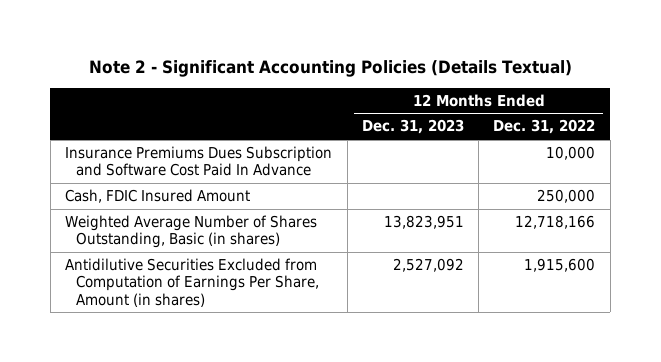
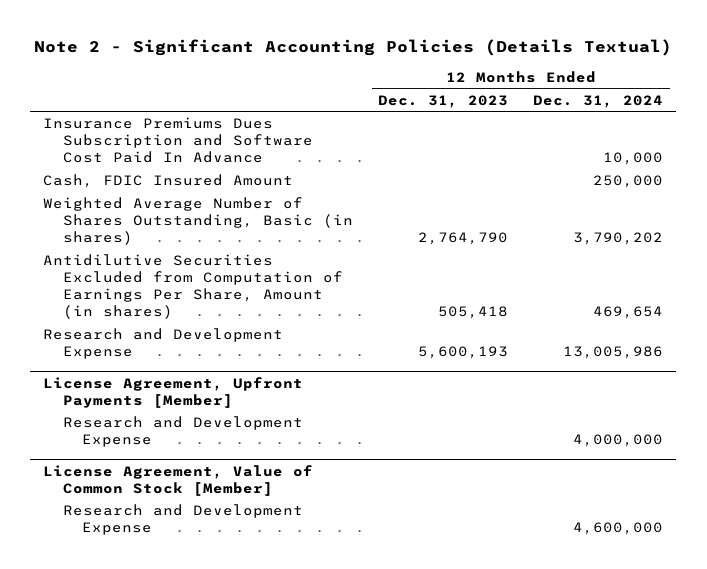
- | 12 Months Ended Dec. 31, 2023 | 12 Months Ended Dec. 31, 2022
+ | 12 Months Ended Dec. 31, 2023 | 12 Months Ended Dec. 31, 2024
- Weighted Average Number of Shares Outstanding, Basic (in shares) | 13,823,951 | 12,718,166
- Antidilutive Securities Excluded from Computation of Earnings Per Share, Amount (in shares) | 2,527,092 | 1,915,600
+ Weighted Average Number of Shares Outstanding, Basic (in shares) | 2,764,790 | 3,790,202
+ Antidilutive Securities Excluded from Computation of Earnings Per Share, Amount (in shares) | 505,418 | 469,654
+ Research and Development Expense | 5,600,193 | 13,005,986
+ License Agreement, Upfront Payments [Member]
+ Research and Development Expense | | 4,000,000
+ License Agreement, Value of Common Stock [Member]
+ Research and Development Expense | | 4,600,000

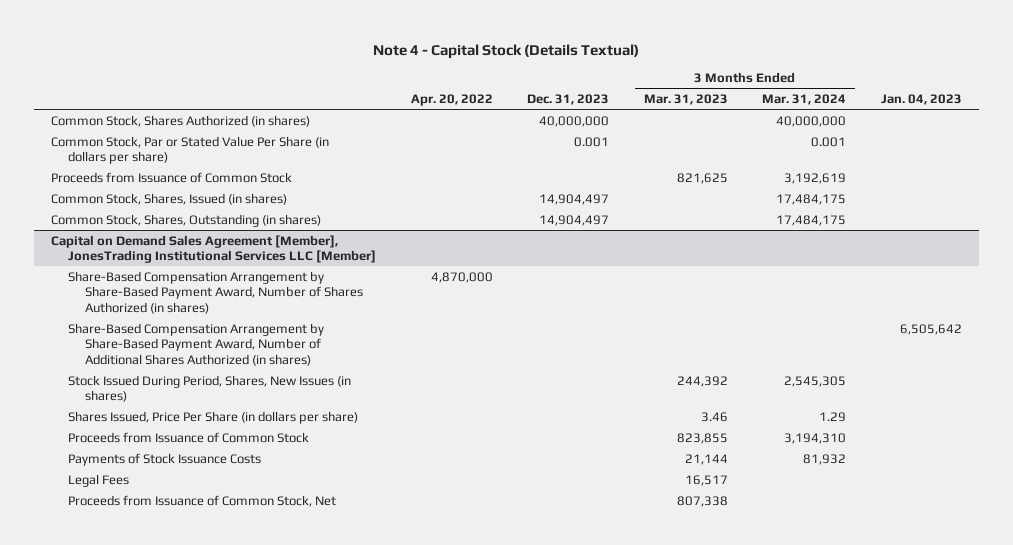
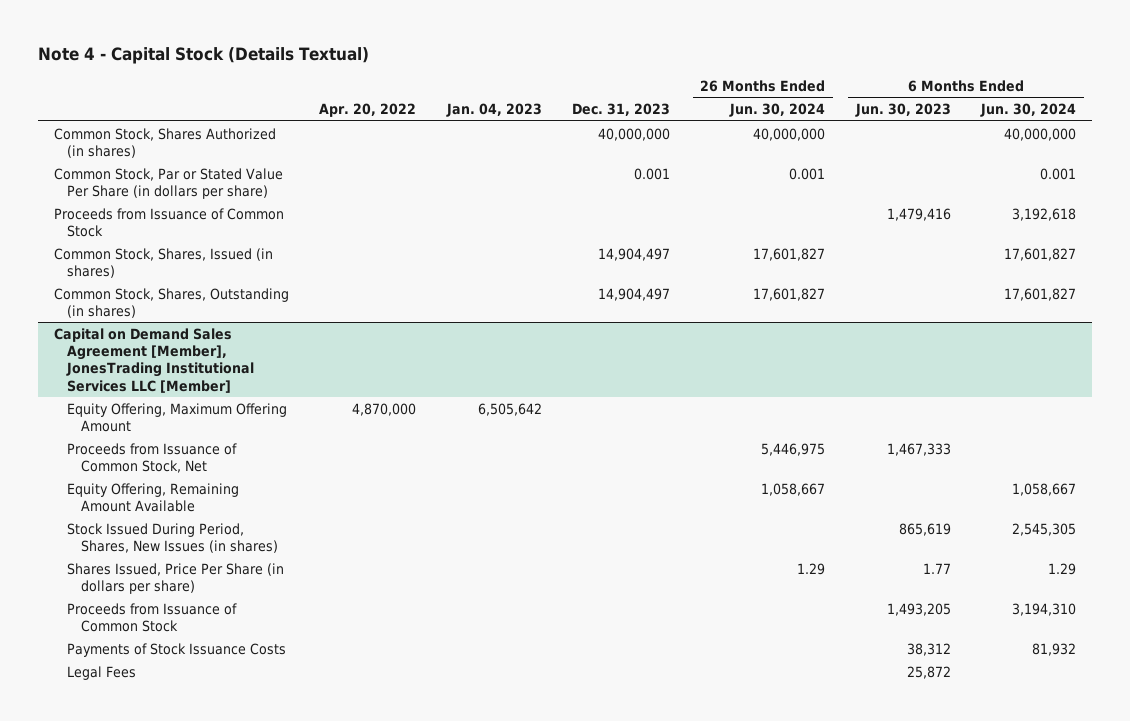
- | Apr. 20, 2022 | Dec. 31, 2023 | 3 Months Ended Mar. 31, 2023 | 3 Months Ended Mar. 31, 2024 | Jan. 04, 2023
+ | Apr. 20, 2022 | Jan. 04, 2023 | Dec. 31, 2023 | 26 Months Ended Jun. 30, 2024 | 6 Months Ended Jun. 30, 2023 | 6 Months Ended Jun. 30, 2024
@ Capital on Demand Sales Agreement [Member], JonesTrading Institutional Services LLC [Member]
- Share-Based Compensation Arrangement by Share-Based Payment Award, Number of Shares Authorized (in shares) | 4,870,000 | | | |
- Share-Based Compensation Arrangement by Share-Based Payment Award, Number of Additional Shares Authorized (in shares) | | | | | 6,505,642
+ Equity Offering, Maximum Offering Amount | 4,870,000 | 6,505,642 | | | |
moved up: Proceeds from Issuance of Common Stock, Net | | | | 5,446,975 | 1,467,333 |
+ Equity Offering, Remaining Amount Available | | | | 1,058,667 | | 1,058,667

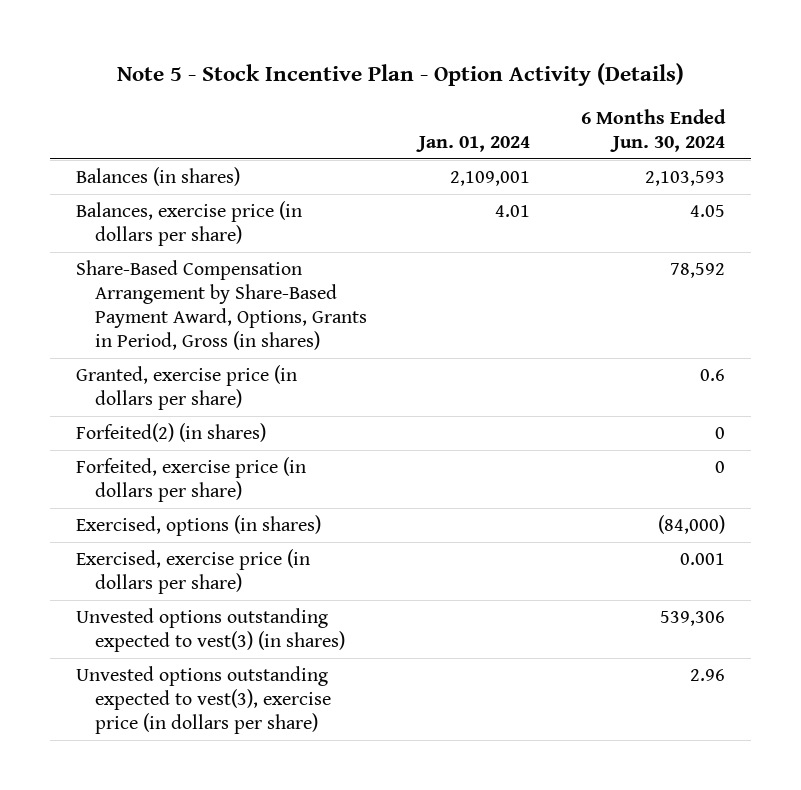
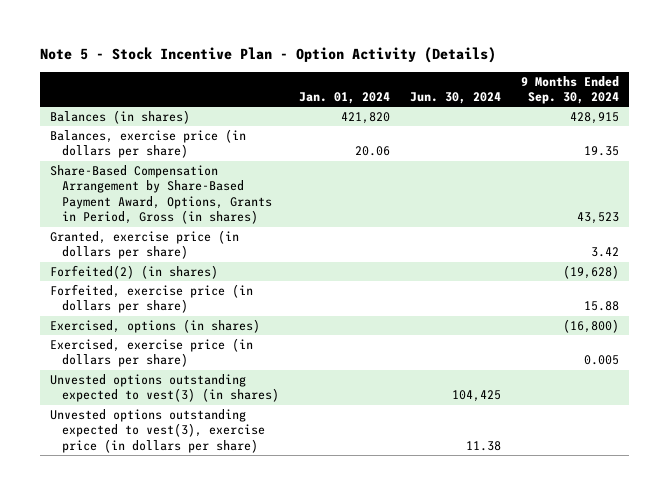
- | Jan. 01, 2024 | 6 Months Ended Jun. 30, 2024
+ | Jan. 01, 2024 | Jun. 30, 2024 | 9 Months Ended Sep. 30, 2024
- Balances (in shares) | 2,109,001 | 2,103,593
- Balances, exercise price (in dollars per share) | 4.01 | 4.05
+ Balances (in shares) | 421,820 | | 428,915
+ Balances, exercise price (in dollars per share) | 20.06 | | 19.35

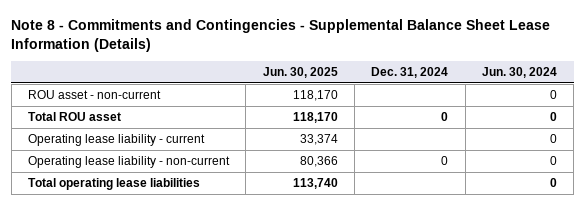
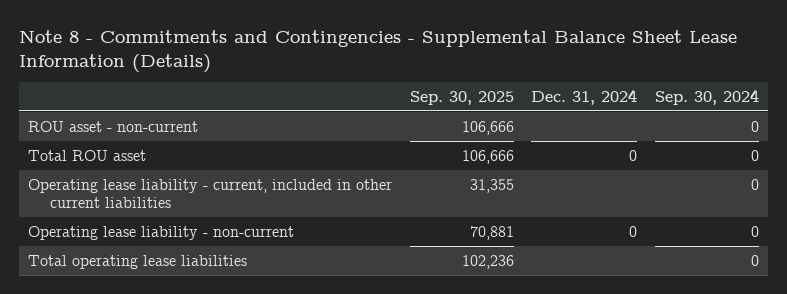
- | Jun. 30, 2025 | Dec. 31, 2024 | Jun. 30, 2024
+ | Sep. 30, 2025 | Dec. 31, 2024 | Sep. 30, 2024
- Operating lease liability - current | 33,374 | | 0
+ Operating lease liability - current, included in other current liabilities | 31,355 | | 0

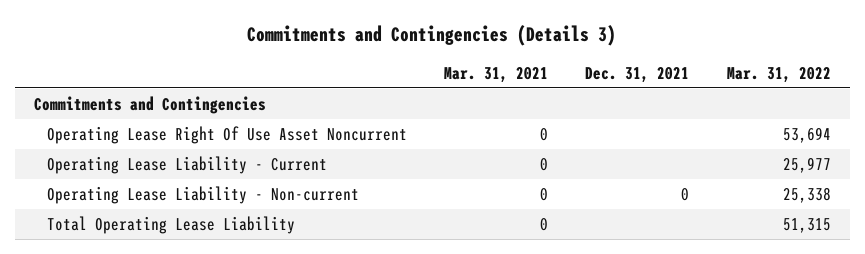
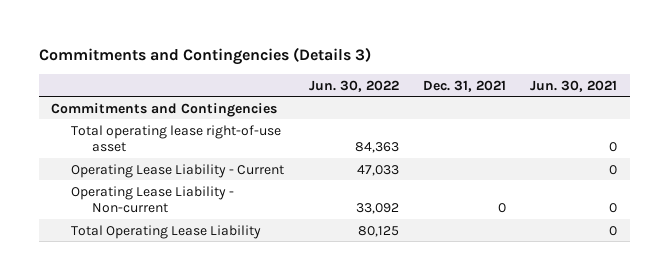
- | Mar. 31, 2021 | Dec. 31, 2021 | Mar. 31, 2022
+ | Jun. 30, 2022 | Dec. 31, 2021 | Jun. 30, 2021
- Operating Lease Right Of Use Asset Noncurrent | 0 | | 53,694
+ Total operating lease right-of-use asset | 84,363 | | 0

